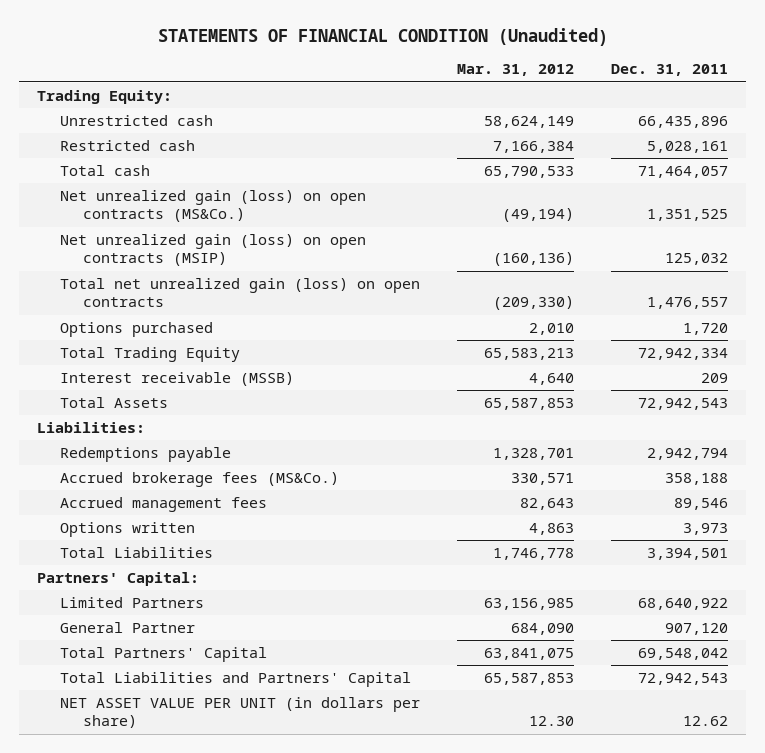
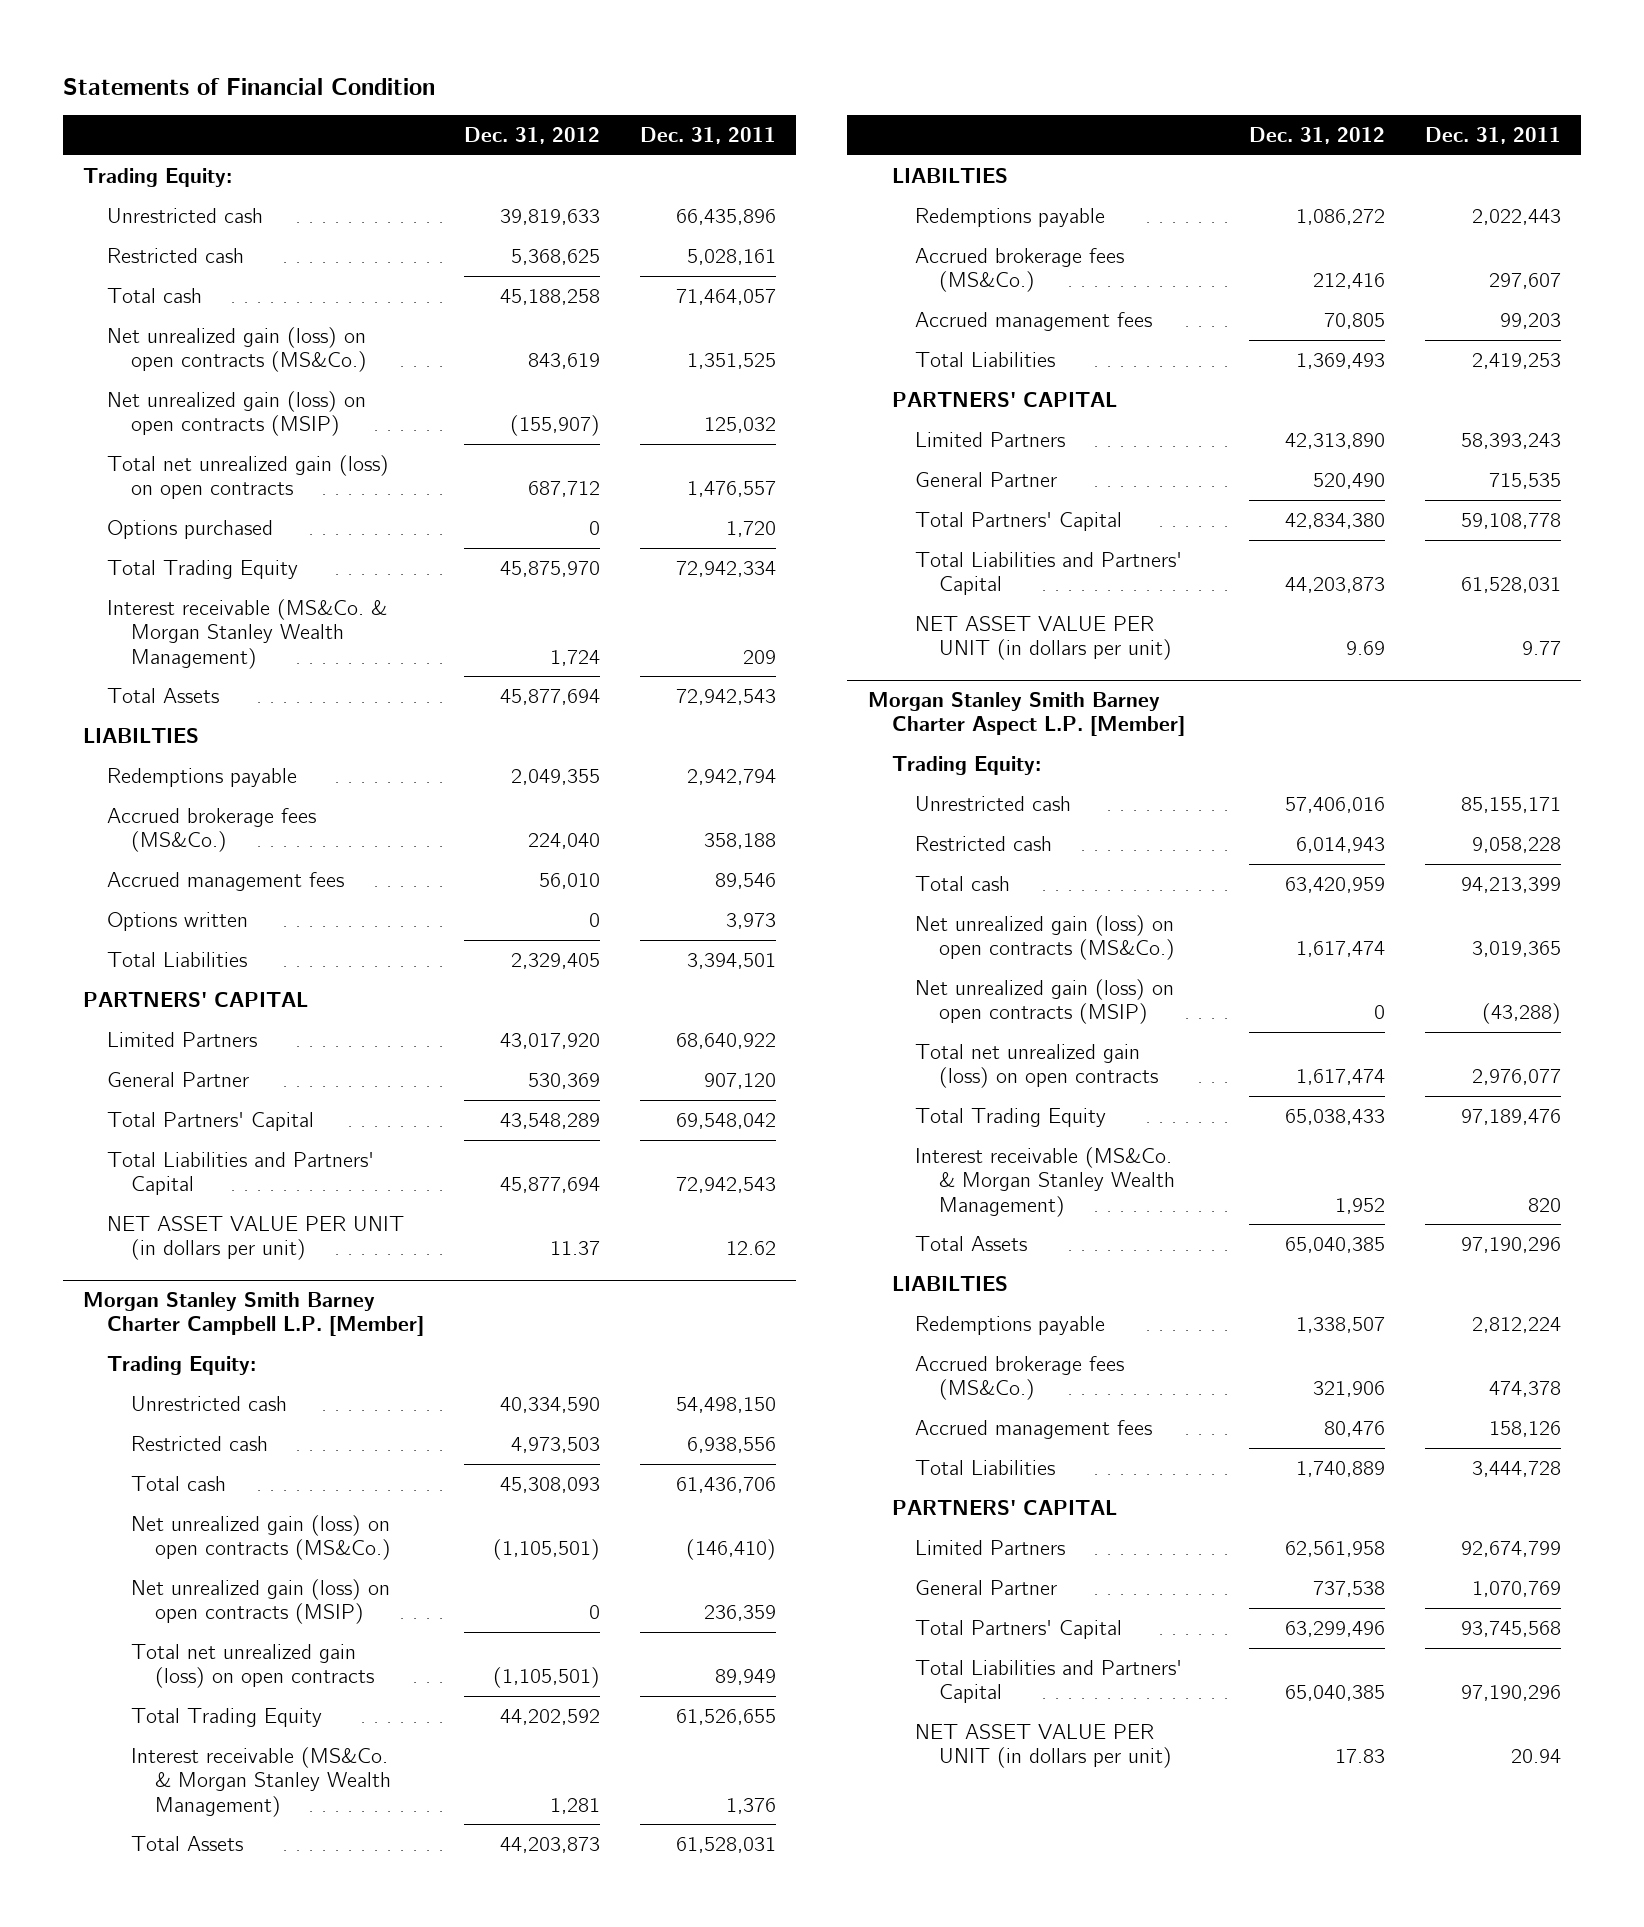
- STATEMENTS OF FINANCIAL CONDITION (Unaudited)
+ Statements of Financial Condition
- | Mar. 31, 2012 | Dec. 31, 2011
+ | Dec. 31, 2012 | Dec. 31, 2011
- Interest receivable (MSSB) | 4,640 | 209
+ Interest receivable (MS&Co. & Morgan Stanley Wealth Management) | 1,724 | 209
- Liabilities:
+ LIABILTIES
- Partners' Capital:
+ PARTNERS' CAPITAL
- NET ASSET VALUE PER UNIT (in dollars per share) | 12.30 | 12.62
+ NET ASSET VALUE PER UNIT (in dollars per unit) | 11.37 | 12.62
+ Morgan Stanley Smith Barney Charter Campbell L.P. [Member]
+ Trading Equity:
+ Unrestricted cash | 40,334,590 | 54,498,150
+ Restricted cash | 4,973,503 | 6,938,556
+ Total cash | 45,308,093 | 61,436,706
+ Net unrealized gain (loss) on open contracts (MS&Co.) | (1,105,501) | (146,410)
+ Net unrealized gain (loss) on open contracts (MSIP) | 0 | 236,359
+ Total net unrealized gain (loss) on open contracts | (1,105,501) | 89,949
+ Total Trading Equity | 44,202,592 | 61,526,655
+ Interest receivable (MS&Co. & Morgan Stanley Wealth Management) | 1,281 | 1,376
+ Total Assets | 44,203,873 | 61,528,031
+ LIABILTIES
+ Redemptions payable | 1,086,272 | 2,022,443
+ Accrued brokerage fees (MS&Co.) | 212,416 | 297,607
+ Accrued management fees | 70,805 | 99,203
+ Total Liabilities | 1,369,493 | 2,419,253
+ PARTNERS' CAPITAL
+ Limited Partners | 42,313,890 | 58,393,243
+ General Partner | 520,490 | 715,535
+ Total Partners' Capital | 42,834,380 | 59,108,778
+ Total Liabilities and Partners' Capital | 44,203,873 | 61,528,031
+ NET ASSET VALUE PER UNIT (in dollars per unit) | 9.69 | 9.77
+ Morgan Stanley Smith Barney Charter Aspect L.P. [Member]
+ Trading Equity:
+ Unrestricted cash | 57,406,016 | 85,155,171
+ Restricted cash | 6,014,943 | 9,058,228
+ Total cash | 63,420,959 | 94,213,399
+ Net unrealized gain (loss) on open contracts (MS&Co.) | 1,617,474 | 3,019,365
+ Net unrealized gain (loss) on open contracts (MSIP) | 0 | (43,288)
+ Total net unrealized gain (loss) on open contracts | 1,617,474 | 2,976,077
+ Total Trading Equity | 65,038,433 | 97,189,476
+ Interest receivable (MS&Co. & Morgan Stanley Wealth Management) | 1,952 | 820
+ Total Assets | 65,040,385 | 97,190,296
+ LIABILTIES
+ Redemptions payable | 1,338,507 | 2,812,224
+ Accrued brokerage fees (MS&Co.) | 321,906 | 474,378
+ Accrued management fees | 80,476 | 158,126
+ Total Liabilities | 1,740,889 | 3,444,728
+ PARTNERS' CAPITAL
+ Limited Partners | 62,561,958 | 92,674,799
+ General Partner | 737,538 | 1,070,769
+ Total Partners' Capital | 63,299,496 | 93,745,568
+ Total Liabilities and Partners' Capital | 65,040,385 | 97,190,296
+ NET ASSET VALUE PER UNIT (in dollars per unit) | 17.83 | 20.94

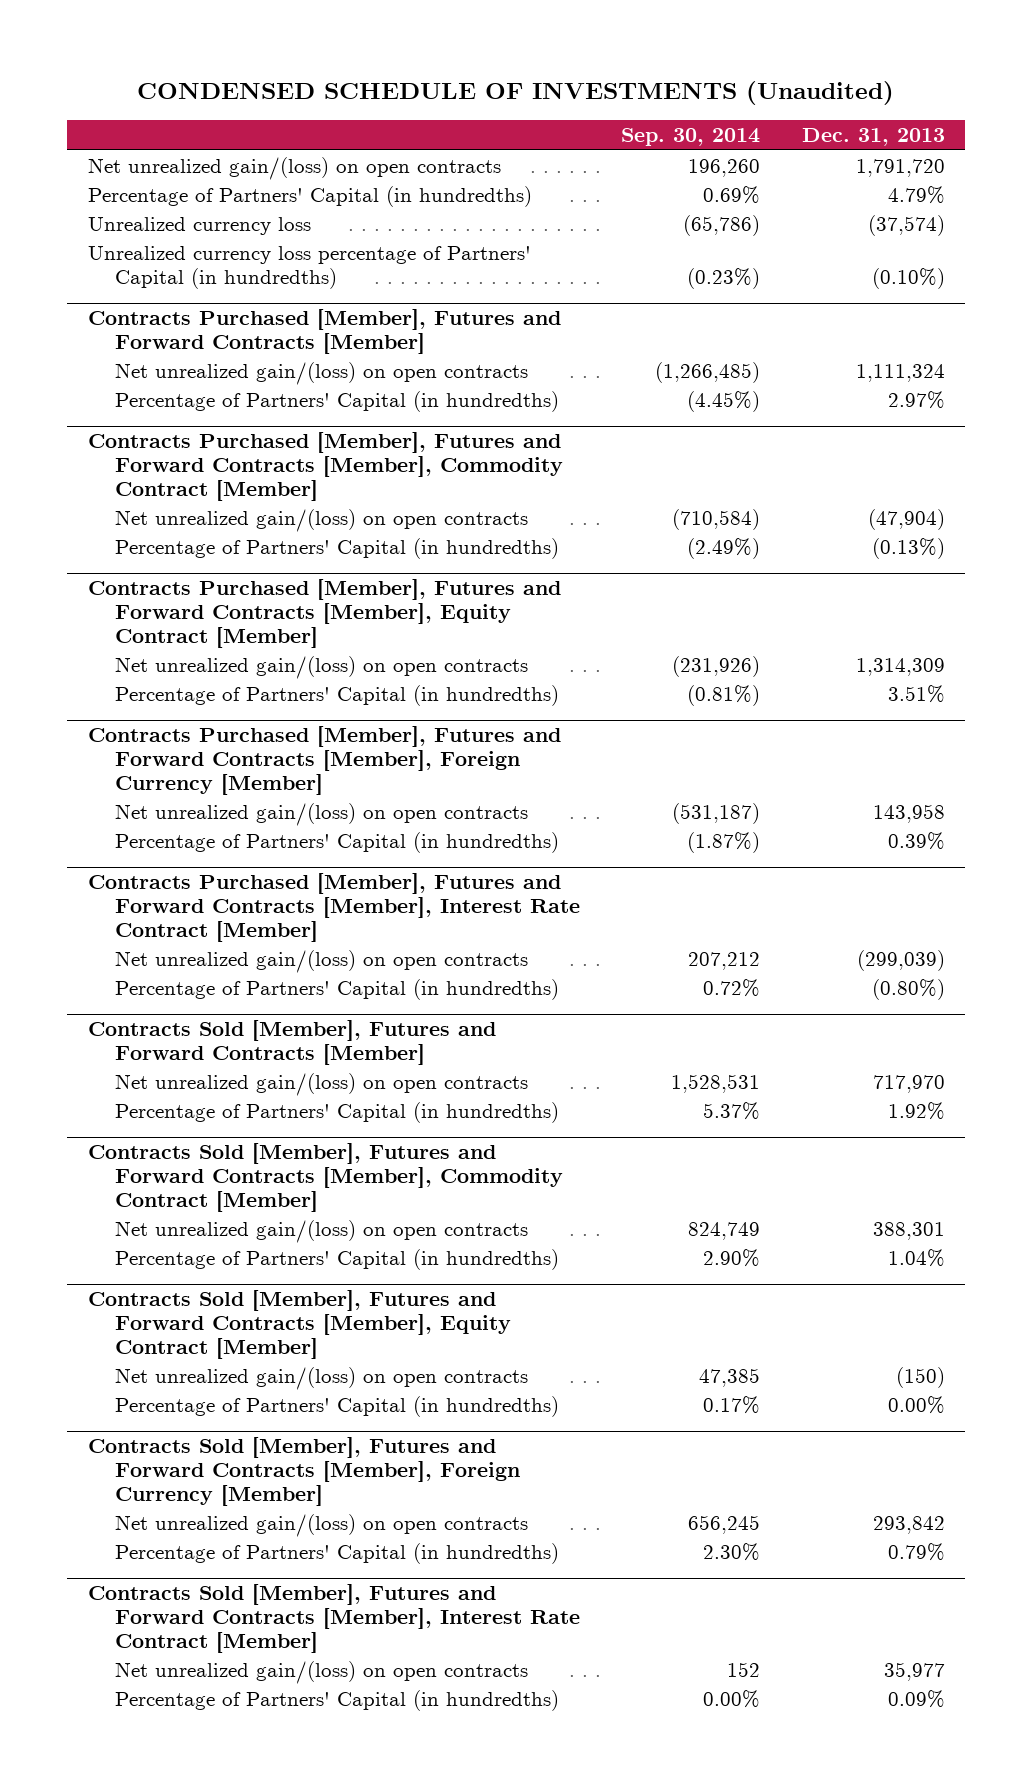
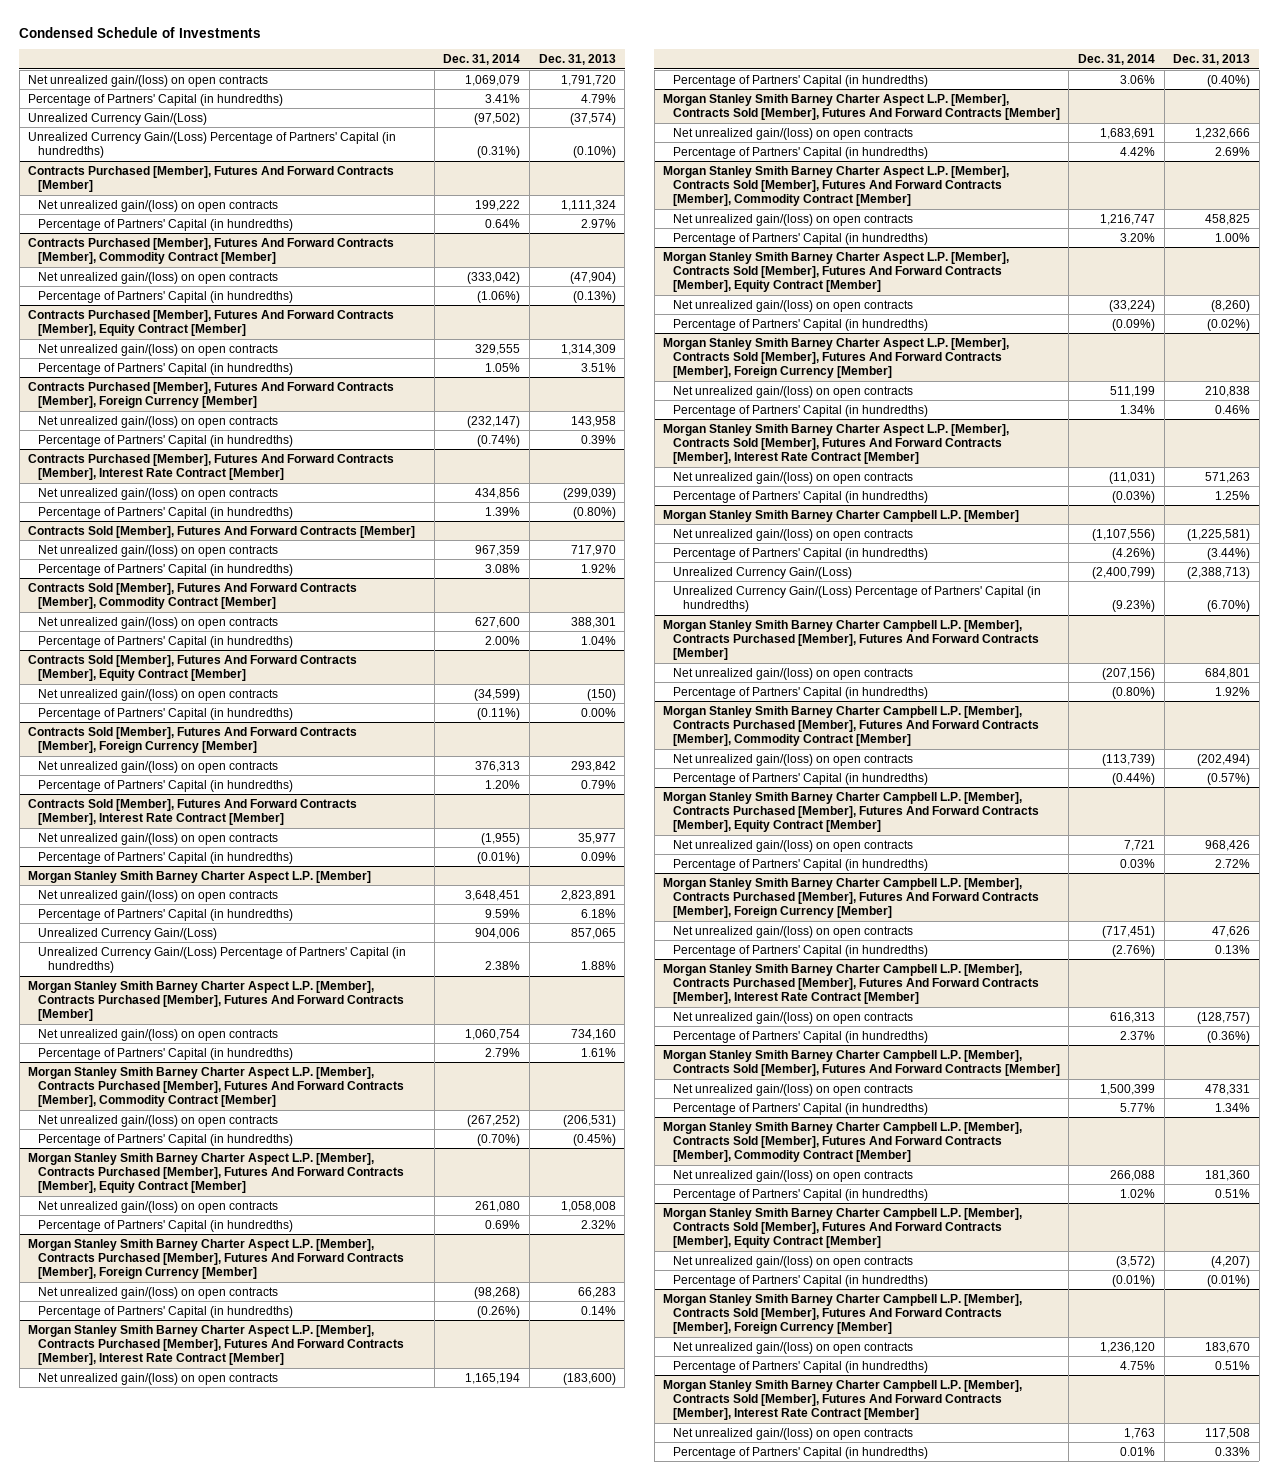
- CONDENSED SCHEDULE OF INVESTMENTS (Unaudited)
+ Condensed Schedule of Investments
- | Sep. 30, 2014 | Dec. 31, 2013
+ | Dec. 31, 2014 | Dec. 31, 2013
- Unrealized currency loss | (65,786) | (37,574)
- Unrealized currency loss percentage of Partners' Capital (in hundredths) | (0.23%) | (0.10%)
- Contracts Purchased [Member], Futures and Forward Contracts [Member]
+ Unrealized Currency Gain/(Loss) | (97,502) | (37,574)
+ Unrealized Currency Gain/(Loss) Percentage of Partners' Capital (in hundredths) | (0.31%) | (0.10%)
+ Contracts Purchased [Member], Futures And Forward Contracts [Member]
- Contracts Purchased [Member], Futures and Forward Contracts [Member], Commodity Contract [Member]
+ Contracts Purchased [Member], Futures And Forward Contracts [Member], Commodity Contract [Member]
- Contracts Purchased [Member], Futures and Forward Contracts [Member], Equity Contract [Member]
+ Contracts Purchased [Member], Futures And Forward Contracts [Member], Equity Contract [Member]
- Contracts Purchased [Member], Futures and Forward Contracts [Member], Foreign Currency [Member]
+ Contracts Purchased [Member], Futures And Forward Contracts [Member], Foreign Currency [Member]
- Contracts Purchased [Member], Futures and Forward Contracts [Member], Interest Rate Contract [Member]
+ Contracts Purchased [Member], Futures And Forward Contracts [Member], Interest Rate Contract [Member]
- Contracts Sold [Member], Futures and Forward Contracts [Member]
+ Contracts Sold [Member], Futures And Forward Contracts [Member]
- Contracts Sold [Member], Futures and Forward Contracts [Member], Commodity Contract [Member]
+ Contracts Sold [Member], Futures And Forward Contracts [Member], Commodity Contract [Member]
- Contracts Sold [Member], Futures and Forward Contracts [Member], Equity Contract [Member]
+ Contracts Sold [Member], Futures And Forward Contracts [Member], Equity Contract [Member]
- Contracts Sold [Member], Futures and Forward Contracts [Member], Foreign Currency [Member]
+ Contracts Sold [Member], Futures And Forward Contracts [Member], Foreign Currency [Member]
- Contracts Sold [Member], Futures and Forward Contracts [Member], Interest Rate Contract [Member]
+ Contracts Sold [Member], Futures And Forward Contracts [Member], Interest Rate Contract [Member]
+ Morgan Stanley Smith Barney Charter Aspect L.P. [Member]
+ Net unrealized gain/(loss) on open contracts | 3,648,451 | 2,823,891
+ Percentage of Partners' Capital (in hundredths) | 9.59% | 6.18%
+ Unrealized Currency Gain/(Loss) | 904,006 | 857,065
+ Unrealized Currency Gain/(Loss) Percentage of Partners' Capital (in hundredths) | 2.38% | 1.88%
+ Morgan Stanley Smith Barney Charter Aspect L.P. [Member], Contracts Purchased [Member], Futures And Forward Contracts [Member]
+ Net unrealized gain/(loss) on open contracts | 1,060,754 | 734,160
+ Percentage of Partners' Capital (in hundredths) | 2.79% | 1.61%
+ Morgan Stanley Smith Barney Charter Aspect L.P. [Member], Contracts Purchased [Member], Futures And Forward Contracts [Member], Commodity Contract [Member]
+ Net unrealized gain/(loss) on open contracts | (267,252) | (206,531)
+ Percentage of Partners' Capital (in hundredths) | (0.70%) | (0.45%)
+ Morgan Stanley Smith Barney Charter Aspect L.P. [Member], Contracts Purchased [Member], Futures And Forward Contracts [Member], Equity Contract [Member]
+ Net unrealized gain/(loss) on open contracts | 261,080 | 1,058,008
+ Percentage of Partners' Capital (in hundredths) | 0.69% | 2.32%
+ Morgan Stanley Smith Barney Charter Aspect L.P. [Member], Contracts Purchased [Member], Futures And Forward Contracts [Member], Foreign Currency [Member]
+ Net unrealized gain/(loss) on open contracts | (98,268) | 66,283
+ Percentage of Partners' Capital (in hundredths) | (0.26%) | 0.14%
+ Morgan Stanley Smith Barney Charter Aspect L.P. [Member], Contracts Purchased [Member], Futures And Forward Contracts [Member], Interest Rate Contract [Member]
+ Net unrealized gain/(loss) on open contracts | 1,165,194 | (183,600)
+ Percentage of Partners' Capital (in hundredths) | 3.06% | (0.40%)
+ Morgan Stanley Smith Barney Charter Aspect L.P. [Member], Contracts Sold [Member], Futures And Forward Contracts [Member]
+ Net unrealized gain/(loss) on open contracts | 1,683,691 | 1,232,666
+ Percentage of Partners' Capital (in hundredths) | 4.42% | 2.69%
+ Morgan Stanley Smith Barney Charter Aspect L.P. [Member], Contracts Sold [Member], Futures And Forward Contracts [Member], Commodity Contract [Member]
+ Net unrealized gain/(loss) on open contracts | 1,216,747 | 458,825
+ Percentage of Partners' Capital (in hundredths) | 3.20% | 1.00%
+ Morgan Stanley Smith Barney Charter Aspect L.P. [Member], Contracts Sold [Member], Futures And Forward Contracts [Member], Equity Contract [Member]
+ Net unrealized gain/(loss) on open contracts | (33,224) | (8,260)
+ Percentage of Partners' Capital (in hundredths) | (0.09%) | (0.02%)
+ Morgan Stanley Smith Barney Charter Aspect L.P. [Member], Contracts Sold [Member], Futures And Forward Contracts [Member], Foreign Currency [Member]
+ Net unrealized gain/(loss) on open contracts | 511,199 | 210,838
+ Percentage of Partners' Capital (in hundredths) | 1.34% | 0.46%
+ Morgan Stanley Smith Barney Charter Aspect L.P. [Member], Contracts Sold [Member], Futures And Forward Contracts [Member], Interest Rate Contract [Member]
+ Net unrealized gain/(loss) on open contracts | (11,031) | 571,263
+ Percentage of Partners' Capital (in hundredths) | (0.03%) | 1.25%
+ Morgan Stanley Smith Barney Charter Campbell L.P. [Member]
+ Net unrealized gain/(loss) on open contracts | (1,107,556) | (1,225,581)
+ Percentage of Partners' Capital (in hundredths) | (4.26%) | (3.44%)
+ Unrealized Currency Gain/(Loss) | (2,400,799) | (2,388,713)
+ Unrealized Currency Gain/(Loss) Percentage of Partners' Capital (in hundredths) | (9.23%) | (6.70%)
+ Morgan Stanley Smith Barney Charter Campbell L.P. [Member], Contracts Purchased [Member], Futures And Forward Contracts [Member]
+ Net unrealized gain/(loss) on open contracts | (207,156) | 684,801
+ Percentage of Partners' Capital (in hundredths) | (0.80%) | 1.92%
+ Morgan Stanley Smith Barney Charter Campbell L.P. [Member], Contracts Purchased [Member], Futures And Forward Contracts [Member], Commodity Contract [Member]
+ Net unrealized gain/(loss) on open contracts | (113,739) | (202,494)
+ Percentage of Partners' Capital (in hundredths) | (0.44%) | (0.57%)
+ Morgan Stanley Smith Barney Charter Campbell L.P. [Member], Contracts Purchased [Member], Futures And Forward Contracts [Member], Equity Contract [Member]
+ Net unrealized gain/(loss) on open contracts | 7,721 | 968,426
+ Percentage of Partners' Capital (in hundredths) | 0.03% | 2.72%
+ Morgan Stanley Smith Barney Charter Campbell L.P. [Member], Contracts Purchased [Member], Futures And Forward Contracts [Member], Foreign Currency [Member]
+ Net unrealized gain/(loss) on open contracts | (717,451) | 47,626
+ Percentage of Partners' Capital (in hundredths) | (2.76%) | 0.13%
+ Morgan Stanley Smith Barney Charter Campbell L.P. [Member], Contracts Purchased [Member], Futures And Forward Contracts [Member], Interest Rate Contract [Member]
+ Net unrealized gain/(loss) on open contracts | 616,313 | (128,757)
+ Percentage of Partners' Capital (in hundredths) | 2.37% | (0.36%)
+ Morgan Stanley Smith Barney Charter Campbell L.P. [Member], Contracts Sold [Member], Futures And Forward Contracts [Member]
+ Net unrealized gain/(loss) on open contracts | 1,500,399 | 478,331
+ Percentage of Partners' Capital (in hundredths) | 5.77% | 1.34%
+ Morgan Stanley Smith Barney Charter Campbell L.P. [Member], Contracts Sold [Member], Futures And Forward Contracts [Member], Commodity Contract [Member]
+ Net unrealized gain/(loss) on open contracts | 266,088 | 181,360
+ Percentage of Partners' Capital (in hundredths) | 1.02% | 0.51%
+ Morgan Stanley Smith Barney Charter Campbell L.P. [Member], Contracts Sold [Member], Futures And Forward Contracts [Member], Equity Contract [Member]
+ Net unrealized gain/(loss) on open contracts | (3,572) | (4,207)
+ Percentage of Partners' Capital (in hundredths) | (0.01%) | (0.01%)
+ Morgan Stanley Smith Barney Charter Campbell L.P. [Member], Contracts Sold [Member], Futures And Forward Contracts [Member], Foreign Currency [Member]
+ Net unrealized gain/(loss) on open contracts | 1,236,120 | 183,670
+ Percentage of Partners' Capital (in hundredths) | 4.75% | 0.51%
+ Morgan Stanley Smith Barney Charter Campbell L.P. [Member], Contracts Sold [Member], Futures And Forward Contracts [Member], Interest Rate Contract [Member]
+ Net unrealized gain/(loss) on open contracts | 1,763 | 117,508
+ Percentage of Partners' Capital (in hundredths) | 0.01% | 0.33%

